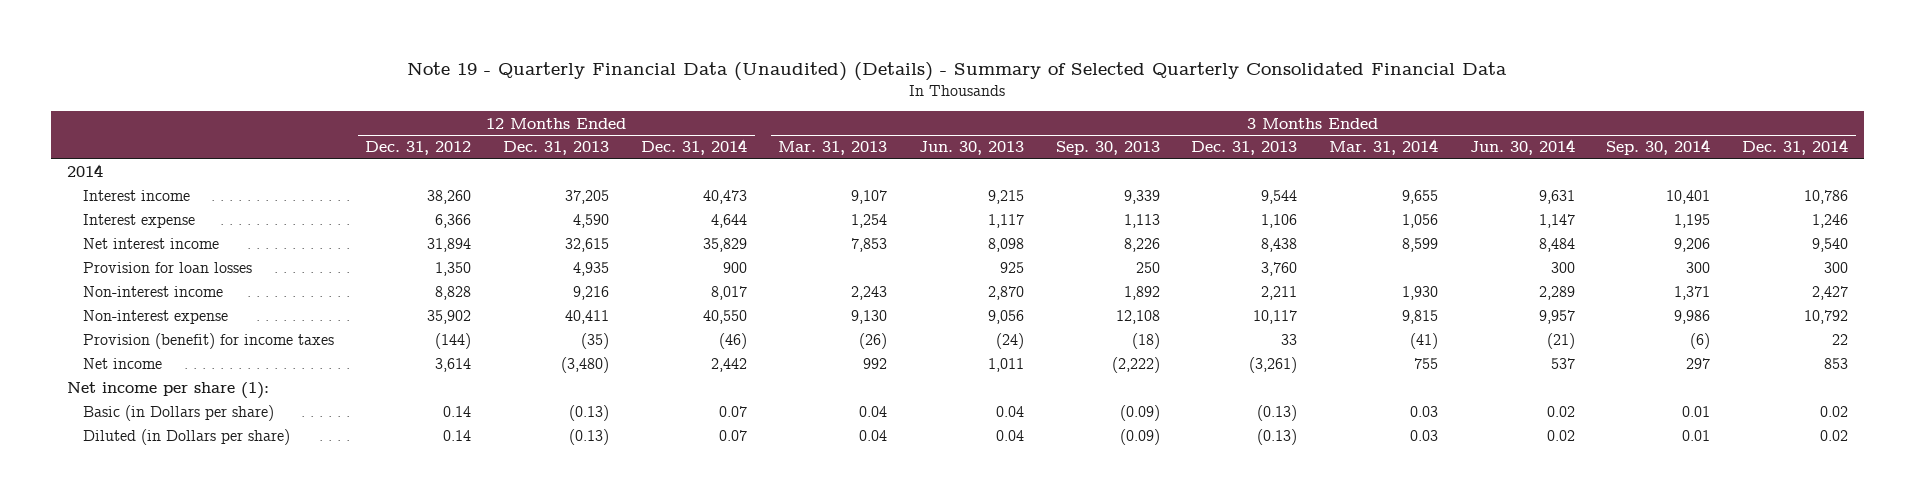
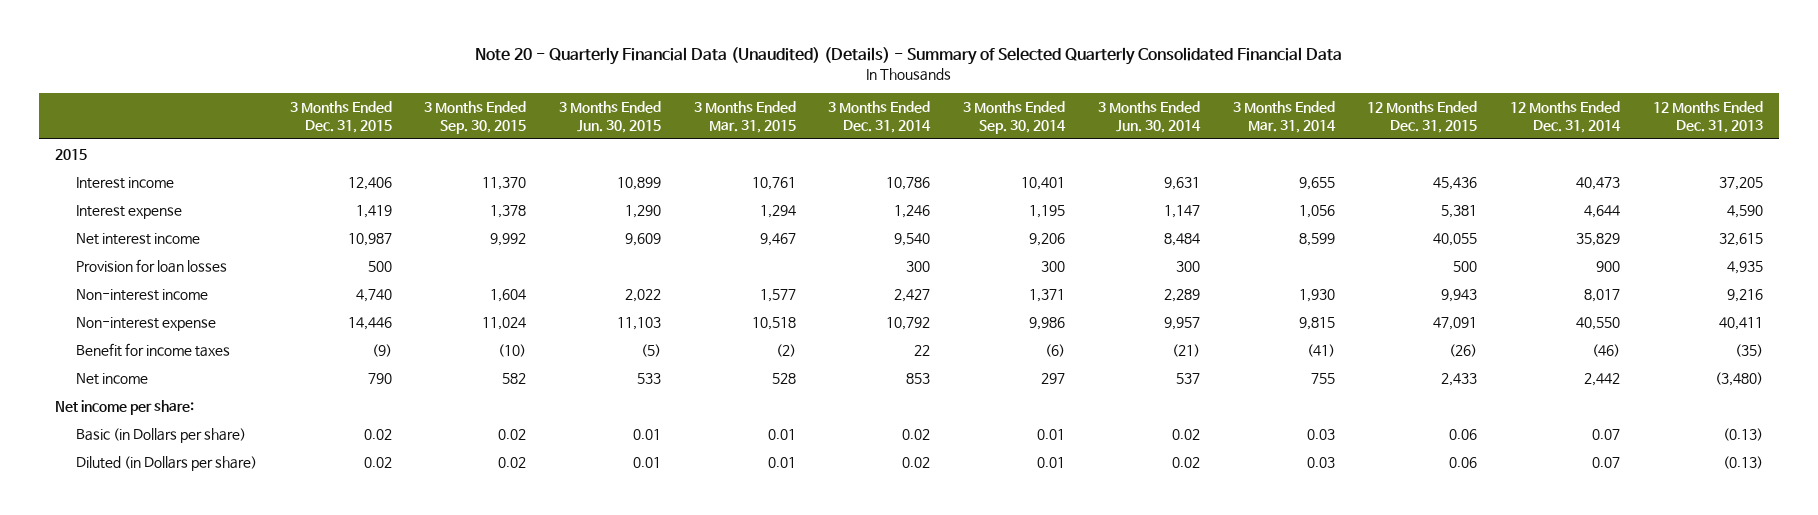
- Note 19 - Quarterly Financial Data (Unaudited) (Details) - Summary of Selected Quarterly Consolidated Financial Data
+ Note 20 - Quarterly Financial Data (Unaudited) (Details) - Summary of Selected Quarterly Consolidated Financial Data
- | 12 Months Ended Dec. 31, 2012 | 12 Months Ended Dec. 31, 2013 | 12 Months Ended Dec. 31, 2014 | 3 Months Ended Mar. 31, 2013 | 3 Months Ended Jun. 30, 2013 | 3 Months Ended Sep. 30, 2013 | 3 Months Ended Dec. 31, 2013 | 3 Months Ended Mar. 31, 2014 | 3 Months Ended Jun. 30, 2014 | 3 Months Ended Sep. 30, 2014 | 3 Months Ended Dec. 31, 2014
+ | 3 Months Ended Dec. 31, 2015 | 3 Months Ended Sep. 30, 2015 | 3 Months Ended Jun. 30, 2015 | 3 Months Ended Mar. 31, 2015 | 3 Months Ended Dec. 31, 2014 | 3 Months Ended Sep. 30, 2014 | 3 Months Ended Jun. 30, 2014 | 3 Months Ended Mar. 31, 2014 | 12 Months Ended Dec. 31, 2015 | 12 Months Ended Dec. 31, 2014 | 12 Months Ended Dec. 31, 2013
- 2014
+ 2015
- Provision (benefit) for income taxes | (144) | (35) | (46) | (26) | (24) | (18) | 33 | (41) | (21) | (6) | 22
+ Benefit for income taxes | (9) | (10) | (5) | (2) | 22 | (6) | (21) | (41) | (26) | (46) | (35)
- Net income per share (1):
+ Net income per share:

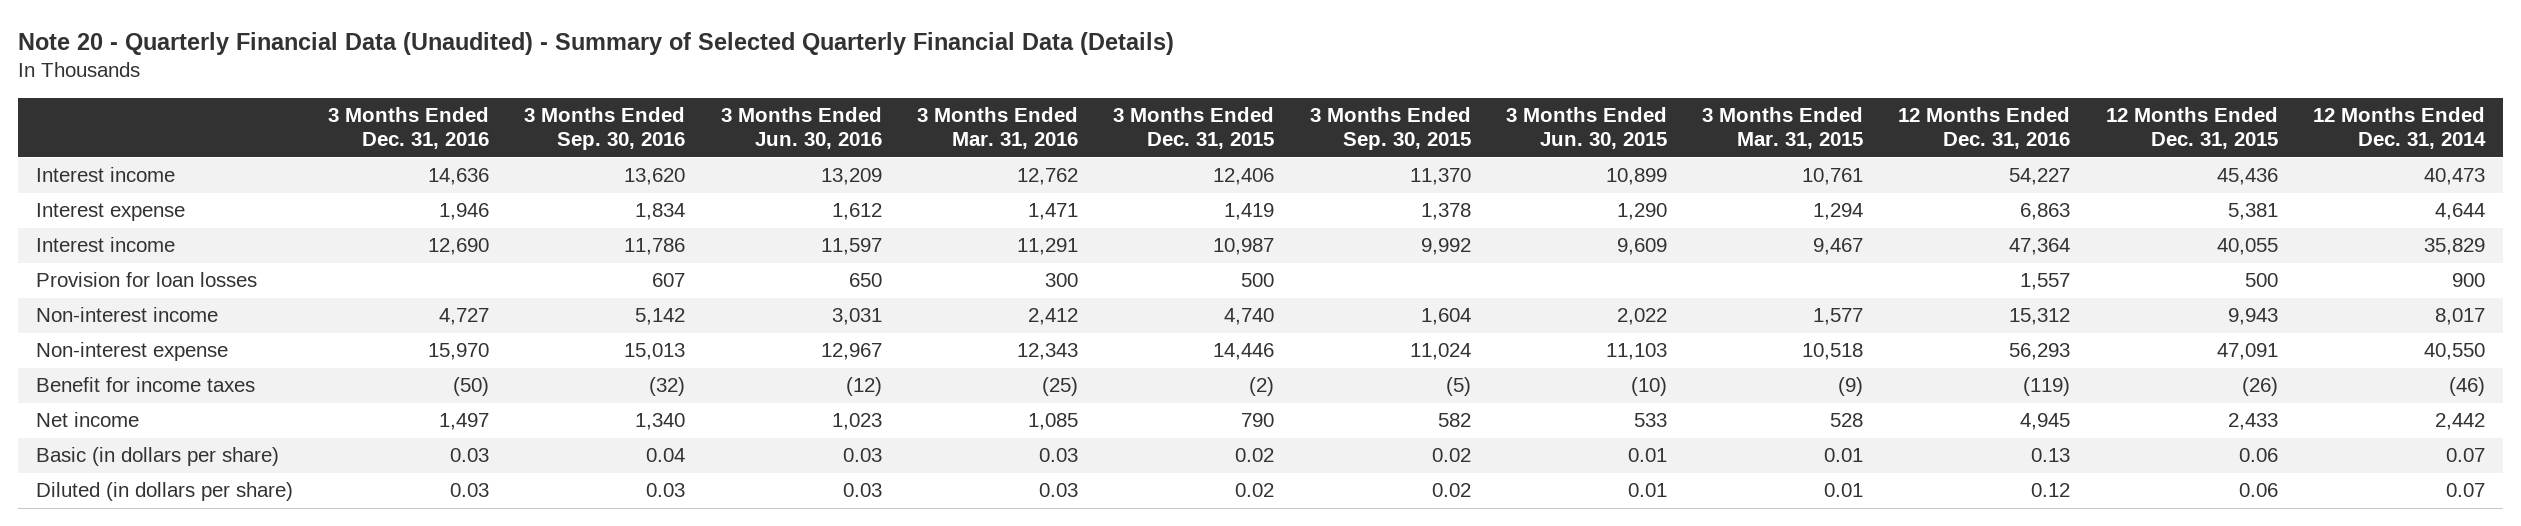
- Note 20 - Quarterly Financial Data (Unaudited) (Details) - Summary of Selected Quarterly Consolidated Financial Data
+ Note 20 - Quarterly Financial Data (Unaudited) - Summary of Selected Quarterly Financial Data (Details)
- | 3 Months Ended Dec. 31, 2015 | 3 Months Ended Sep. 30, 2015 | 3 Months Ended Jun. 30, 2015 | 3 Months Ended Mar. 31, 2015 | 3 Months Ended Dec. 31, 2014 | 3 Months Ended Sep. 30, 2014 | 3 Months Ended Jun. 30, 2014 | 3 Months Ended Mar. 31, 2014 | 12 Months Ended Dec. 31, 2015 | 12 Months Ended Dec. 31, 2014 | 12 Months Ended Dec. 31, 2013
+ | 3 Months Ended Dec. 31, 2016 | 3 Months Ended Sep. 30, 2016 | 3 Months Ended Jun. 30, 2016 | 3 Months Ended Mar. 31, 2016 | 3 Months Ended Dec. 31, 2015 | 3 Months Ended Sep. 30, 2015 | 3 Months Ended Jun. 30, 2015 | 3 Months Ended Mar. 31, 2015 | 12 Months Ended Dec. 31, 2016 | 12 Months Ended Dec. 31, 2015 | 12 Months Ended Dec. 31, 2014
- 2015
- Net interest income | 10,987 | 9,992 | 9,609 | 9,467 | 9,540 | 9,206 | 8,484 | 8,599 | 40,055 | 35,829 | 32,615
+ Interest income | 12,690 | 11,786 | 11,597 | 11,291 | 10,987 | 9,992 | 9,609 | 9,467 | 47,364 | 40,055 | 35,829
- Benefit for income taxes | (9) | (10) | (5) | (2) | 22 | (6) | (21) | (41) | (26) | (46) | (35)
+ Benefit for income taxes | (50) | (32) | (12) | (25) | (2) | (5) | (10) | (9) | (119) | (26) | (46)
- Net income per share:
- Basic (in Dollars per share) | 0.02 | 0.02 | 0.01 | 0.01 | 0.02 | 0.01 | 0.02 | 0.03 | 0.06 | 0.07 | (0.13)
- Diluted (in Dollars per share) | 0.02 | 0.02 | 0.01 | 0.01 | 0.02 | 0.01 | 0.02 | 0.03 | 0.06 | 0.07 | (0.13)
+ Basic (in dollars per share) | 0.03 | 0.04 | 0.03 | 0.03 | 0.02 | 0.02 | 0.01 | 0.01 | 0.13 | 0.06 | 0.07
+ Diluted (in dollars per share) | 0.03 | 0.03 | 0.03 | 0.03 | 0.02 | 0.02 | 0.01 | 0.01 | 0.12 | 0.06 | 0.07

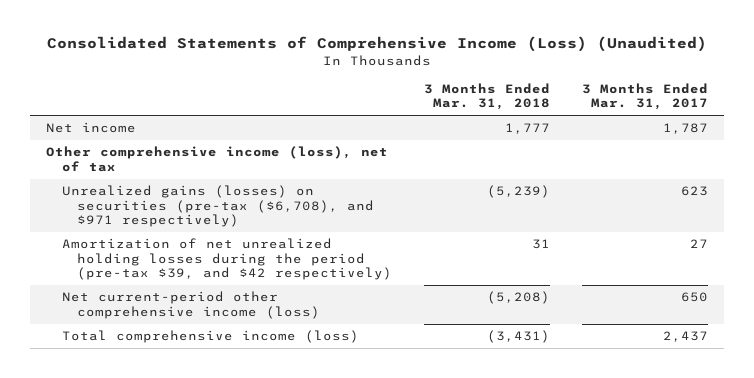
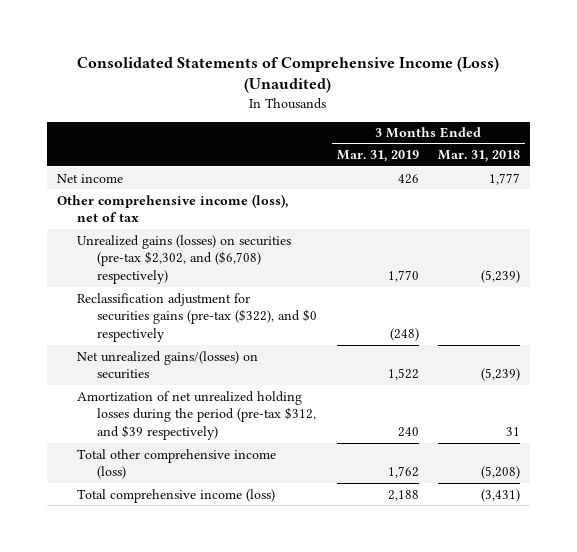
- | 3 Months Ended Mar. 31, 2018 | 3 Months Ended Mar. 31, 2017
+ | 3 Months Ended Mar. 31, 2019 | 3 Months Ended Mar. 31, 2018
- Unrealized gains (losses) on securities (pre-tax ($6,708), and $971 respectively) | (5,239) | 623
- Amortization of net unrealized holding losses during the period (pre-tax $39, and $42 respectively) | 31 | 27
- Net current-period other comprehensive income (loss) | (5,208) | 650
+ Unrealized gains (losses) on securities (pre-tax $2,302, and ($6,708) respectively) | 1,770 | (5,239)
+ Reclassification adjustment for securities gains (pre-tax ($322), and $0 respectively | (248) |
+ Net unrealized gains/(losses) on securities | 1,522 | (5,239)
+ Amortization of net unrealized holding losses during the period (pre-tax $312, and $39 respectively) | 240 | 31
+ Total other comprehensive income (loss) | 1,762 | (5,208)

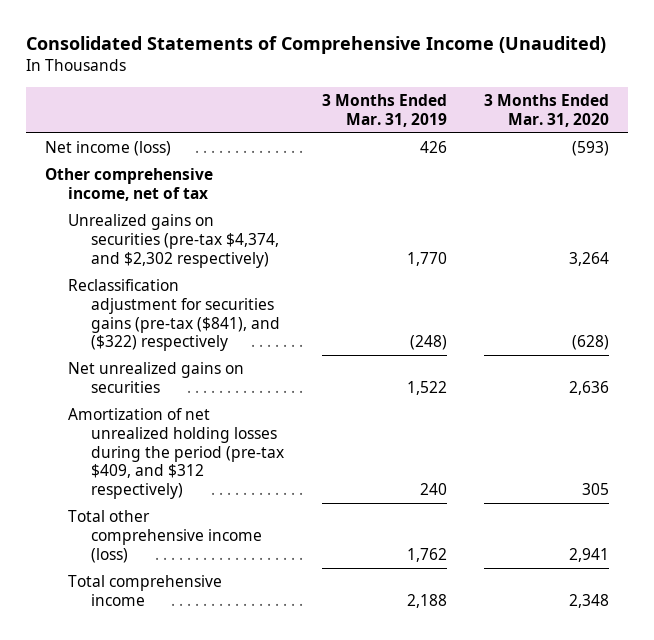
- Consolidated Statements of Comprehensive Income (Loss) (Unaudited)
+ Consolidated Statements of Comprehensive Income (Unaudited)
- | 3 Months Ended Mar. 31, 2019 | 3 Months Ended Mar. 31, 2018
+ | 3 Months Ended Mar. 31, 2019 | 3 Months Ended Mar. 31, 2020
- Net income | 426 | 1,777
- Other comprehensive income (loss), net of tax
- Unrealized gains (losses) on securities (pre-tax $2,302, and ($6,708) respectively) | 1,770 | (5,239)
- Reclassification adjustment for securities gains (pre-tax ($322), and $0 respectively | (248) |
- Net unrealized gains/(losses) on securities | 1,522 | (5,239)
- Amortization of net unrealized holding losses during the period (pre-tax $312, and $39 respectively) | 240 | 31
+ Net income (loss) | 426 | (593)
+ Other comprehensive income, net of tax
+ Unrealized gains on securities (pre-tax $4,374, and $2,302 respectively) | 1,770 | 3,264
+ Reclassification adjustment for securities gains (pre-tax ($841), and ($322) respectively | (248) | (628)
+ Net unrealized gains on securities | 1,522 | 2,636
+ Amortization of net unrealized holding losses during the period (pre-tax $409, and $312 respectively) | 240 | 305
- Total comprehensive income (loss) | 2,188 | (3,431)
+ Total comprehensive income | 2,188 | 2,348

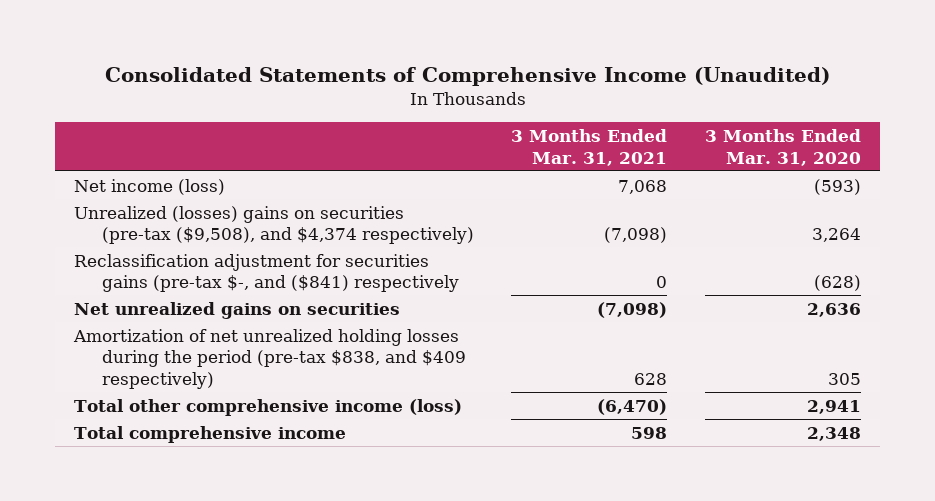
- | 3 Months Ended Mar. 31, 2019 | 3 Months Ended Mar. 31, 2020
+ | 3 Months Ended Mar. 31, 2021 | 3 Months Ended Mar. 31, 2020
- Other comprehensive income, net of tax
- Unrealized gains on securities (pre-tax $4,374, and $2,302 respectively) | 1,770 | 3,264
- Reclassification adjustment for securities gains (pre-tax ($841), and ($322) respectively | (248) | (628)
+ Unrealized (losses) gains on securities (pre-tax ($9,508), and $4,374 respectively) | (7,098) | 3,264
+ Reclassification adjustment for securities gains (pre-tax $-, and ($841) respectively | 0 | (628)
- Amortization of net unrealized holding losses during the period (pre-tax $409, and $312 respectively) | 240 | 305
+ Amortization of net unrealized holding losses during the period (pre-tax $838, and $409 respectively) | 628 | 305

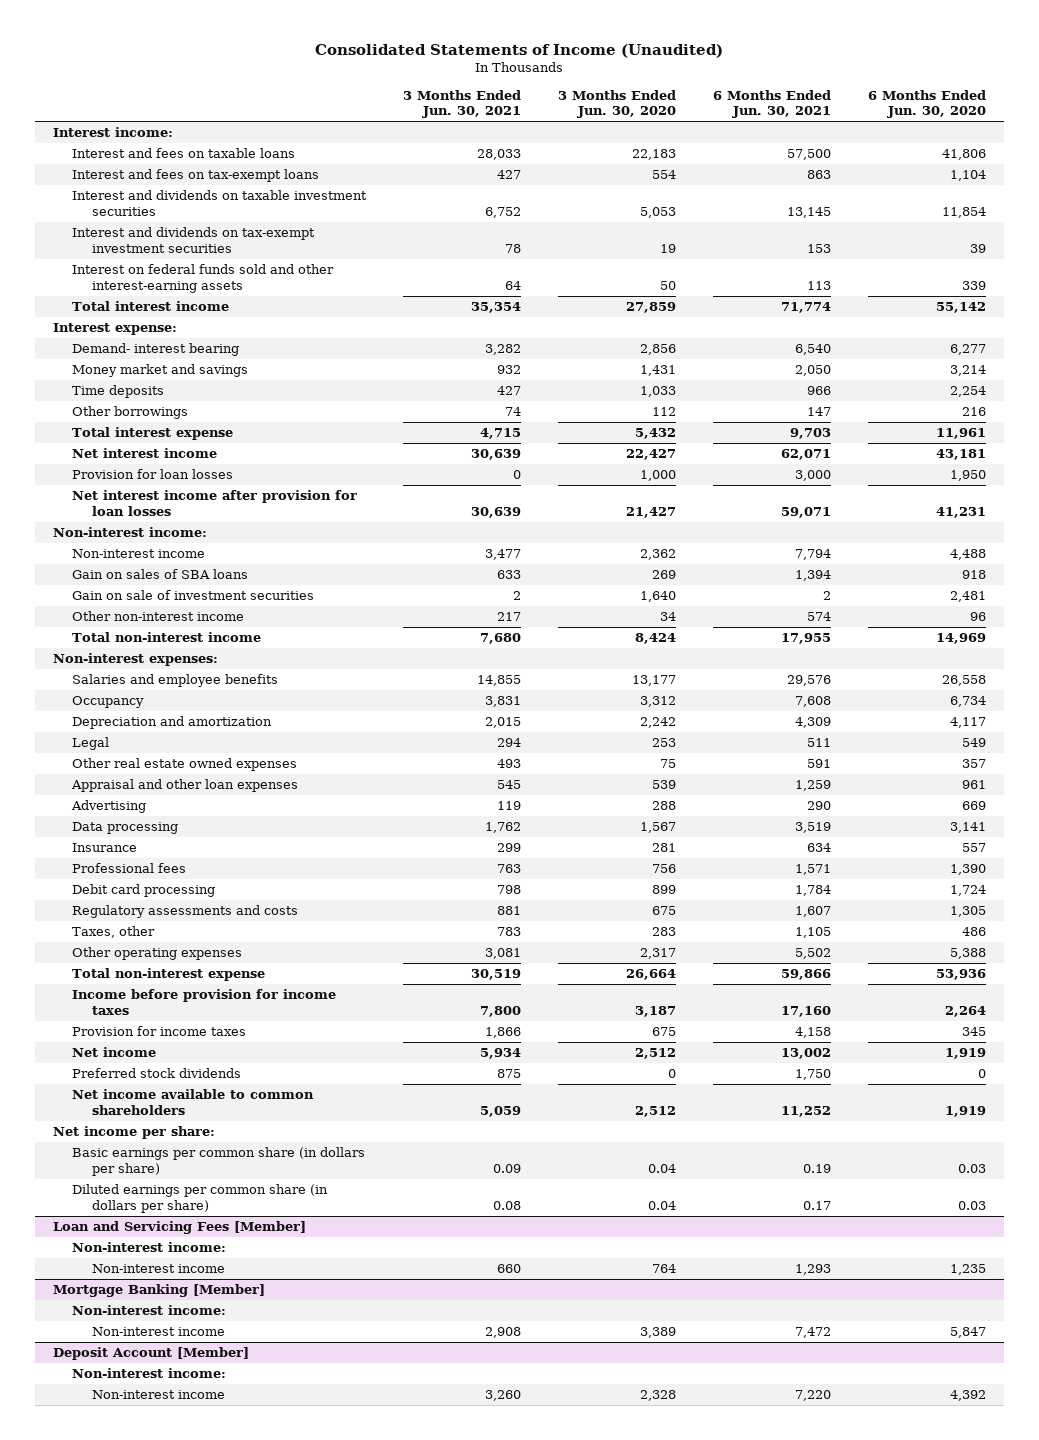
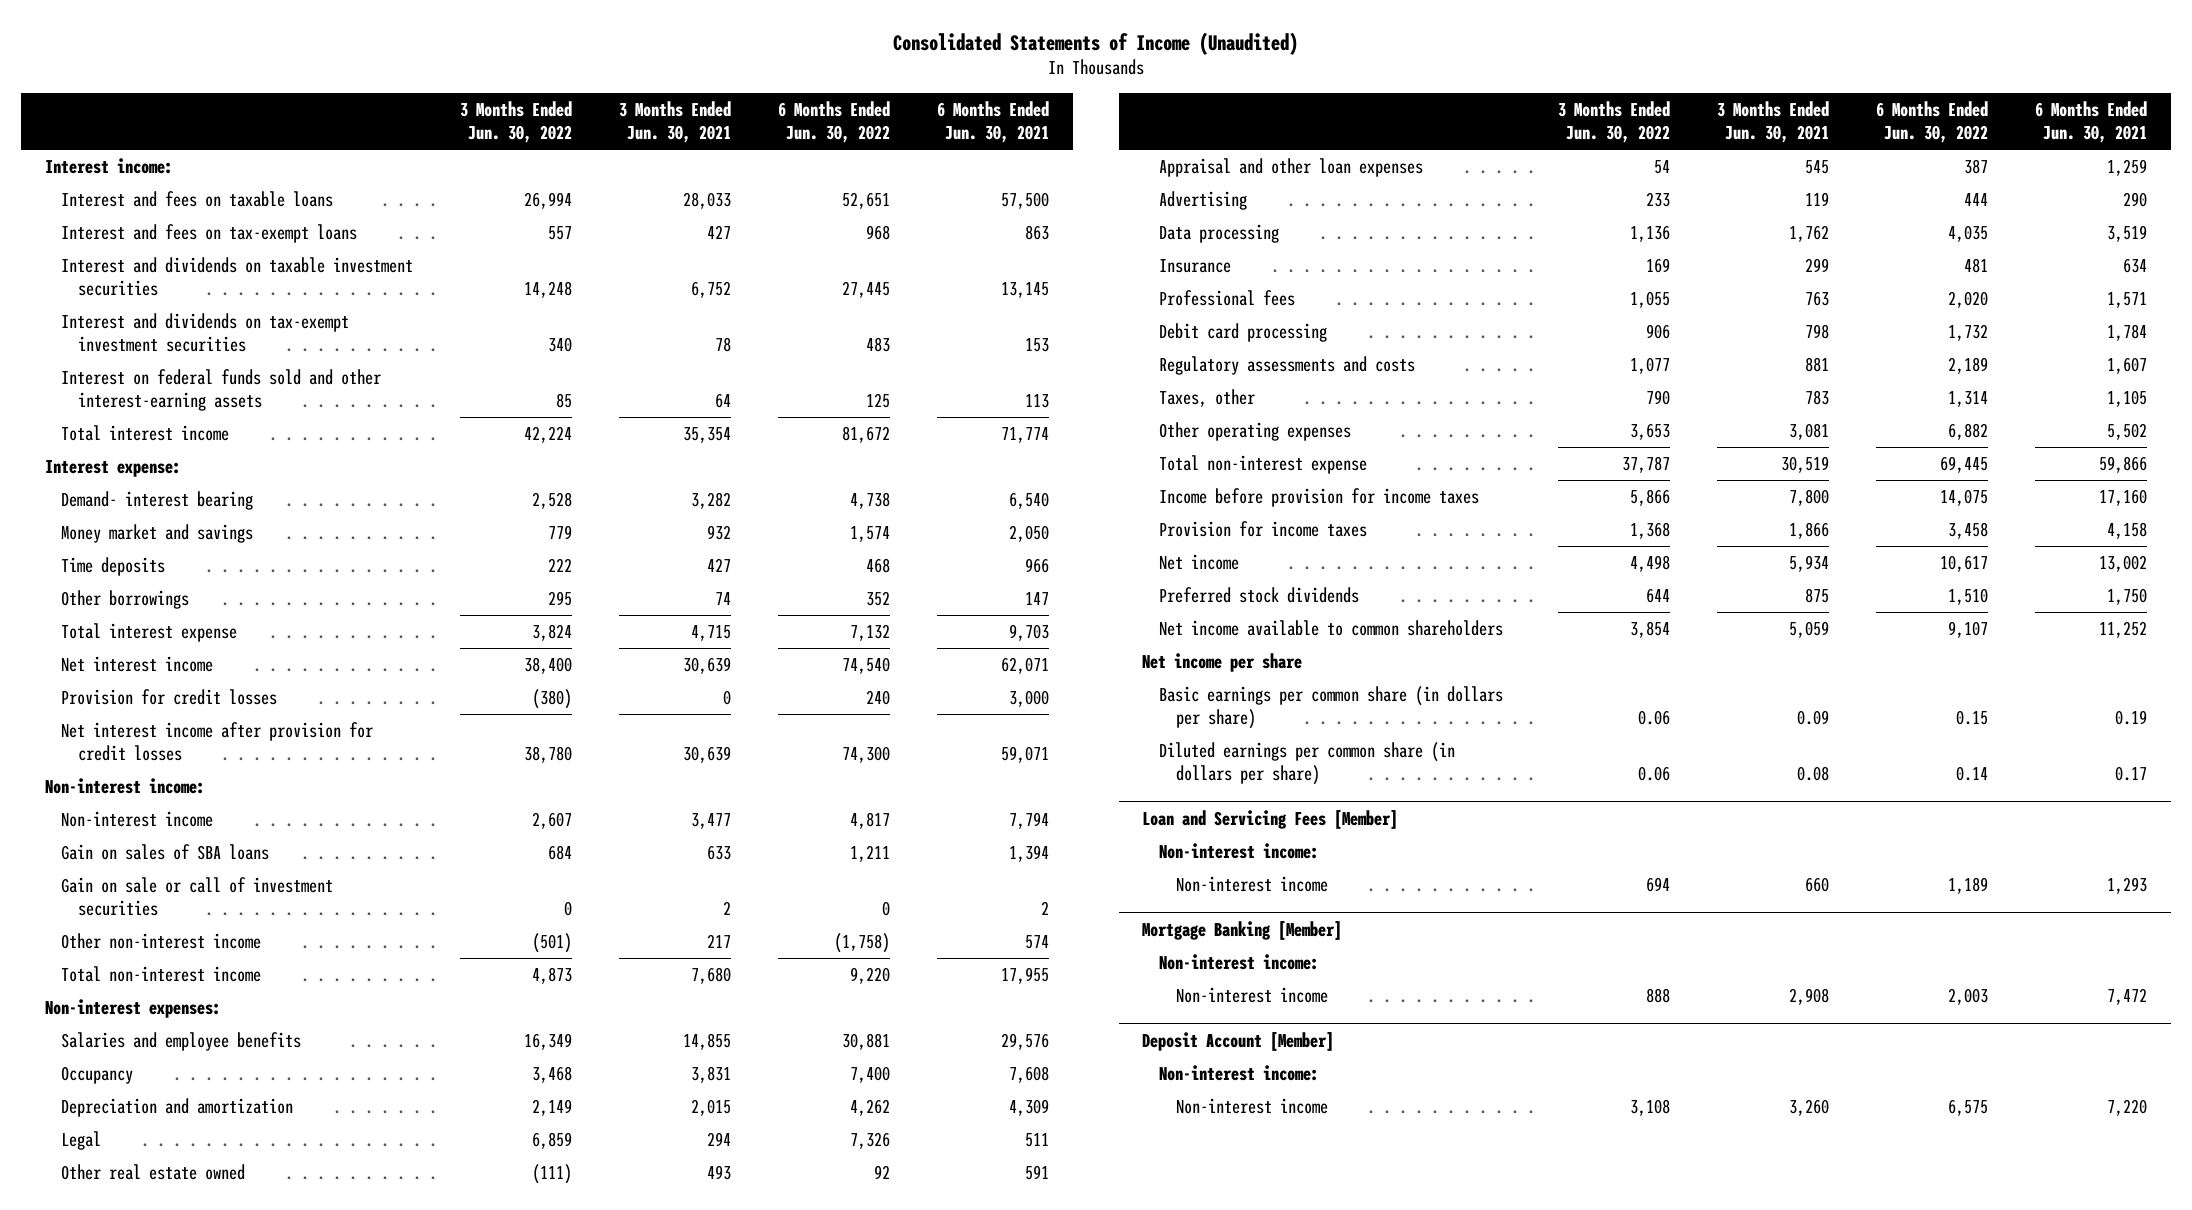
- | 3 Months Ended Jun. 30, 2021 | 3 Months Ended Jun. 30, 2020 | 6 Months Ended Jun. 30, 2021 | 6 Months Ended Jun. 30, 2020
+ | 3 Months Ended Jun. 30, 2022 | 3 Months Ended Jun. 30, 2021 | 6 Months Ended Jun. 30, 2022 | 6 Months Ended Jun. 30, 2021
- Provision for loan losses | 0 | 1,000 | 3,000 | 1,950
- Net interest income after provision for loan losses | 30,639 | 21,427 | 59,071 | 41,231
+ Provision for credit losses | (380) | 0 | 240 | 3,000
+ Net interest income after provision for credit losses | 38,780 | 30,639 | 74,300 | 59,071
- Gain on sale of investment securities | 2 | 1,640 | 2 | 2,481
+ Gain on sale or call of investment securities | 0 | 2 | 0 | 2
- Other real estate owned expenses | 493 | 75 | 591 | 357
+ Other real estate owned | (111) | 493 | 92 | 591
- Net income per share:
+ Net income per share

